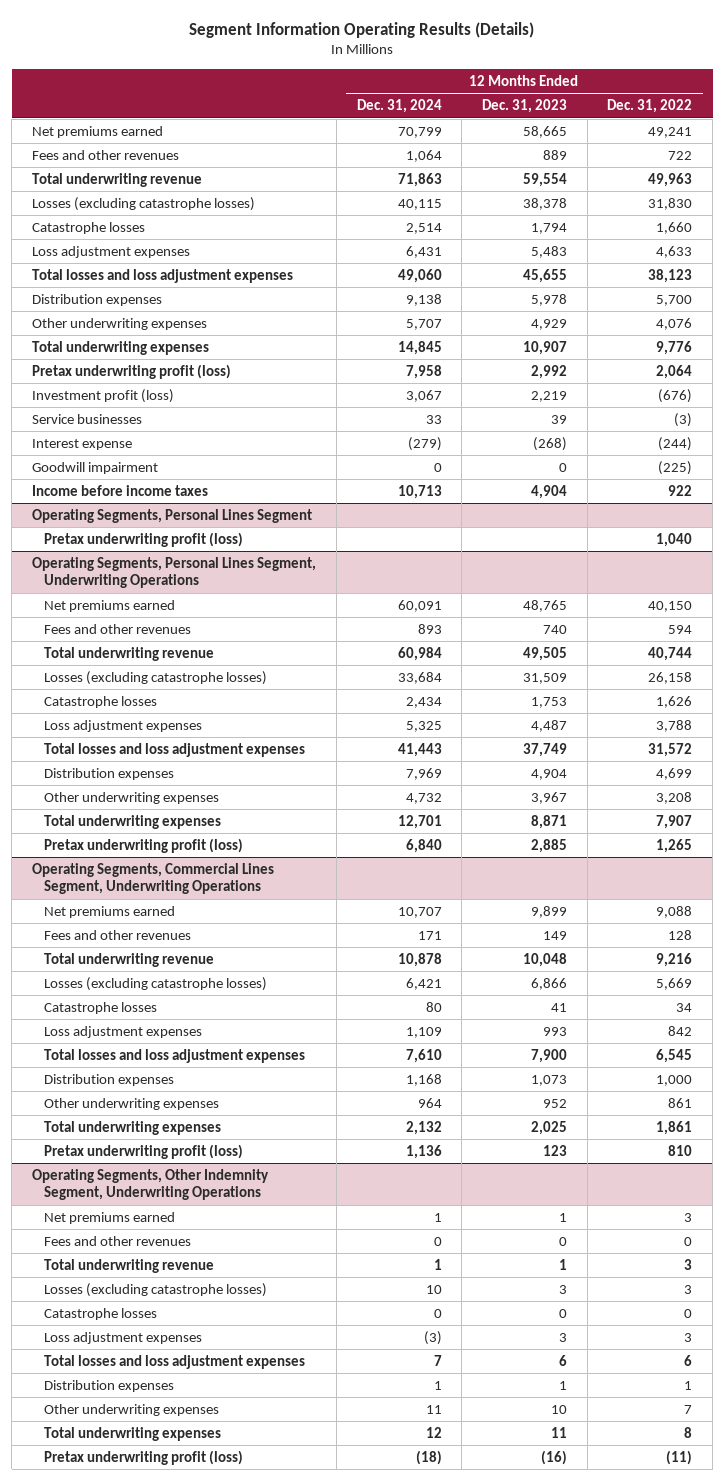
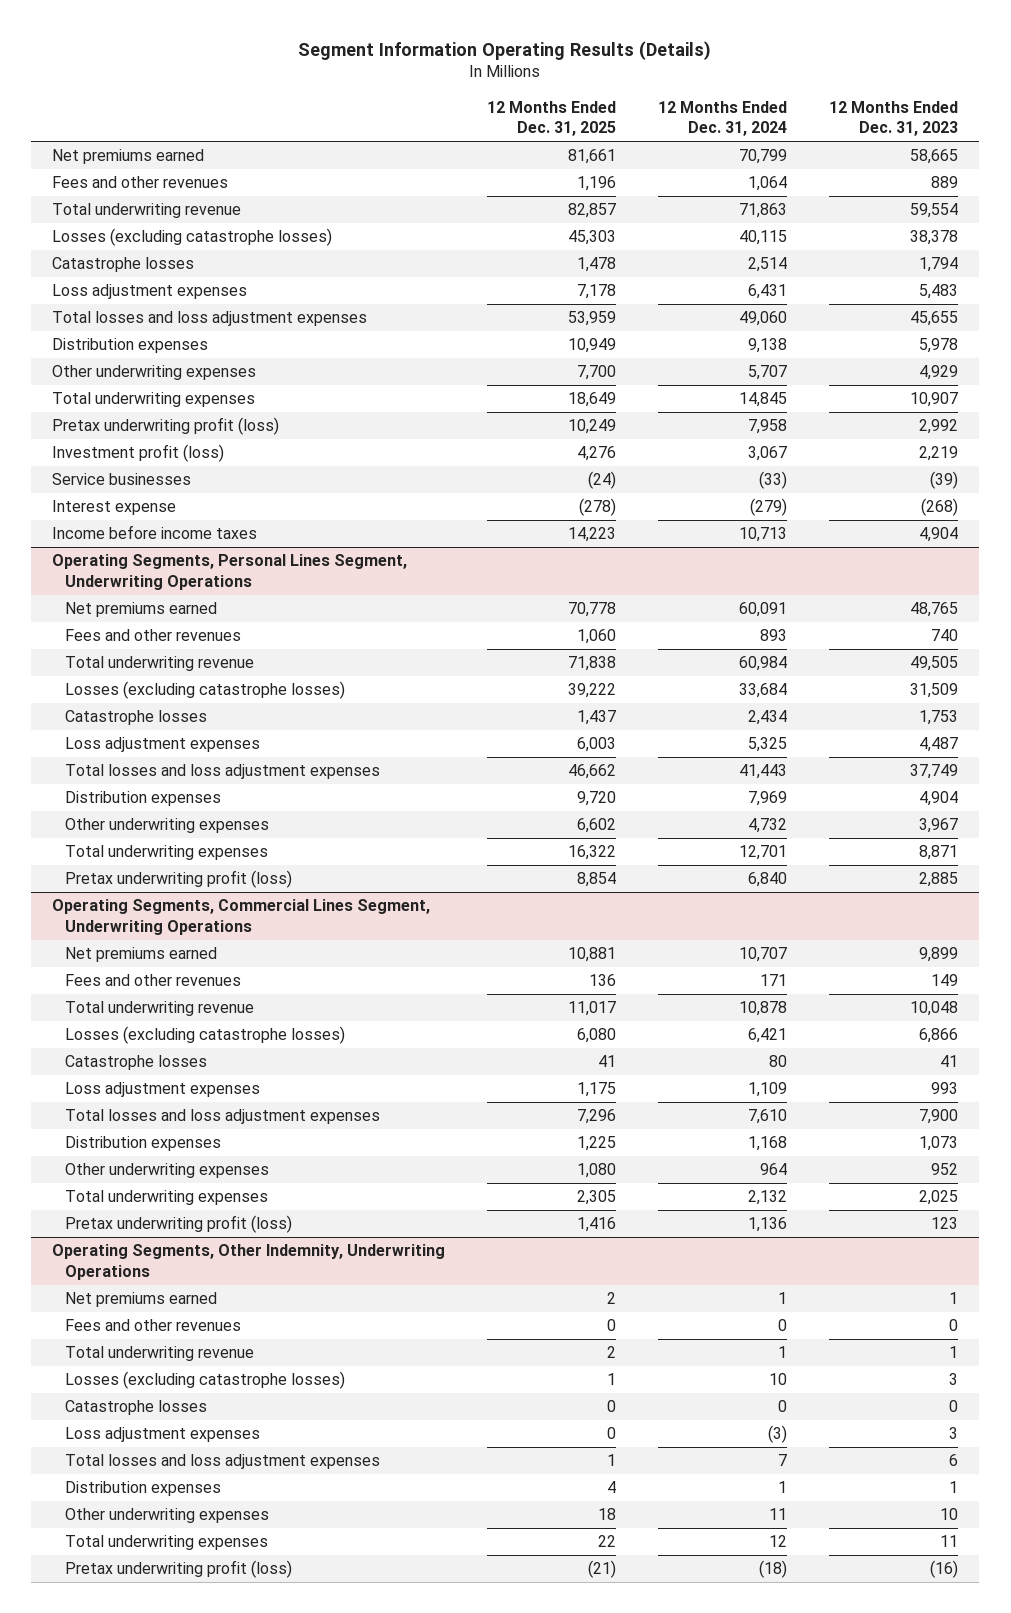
- | 12 Months Ended Dec. 31, 2024 | 12 Months Ended Dec. 31, 2023 | 12 Months Ended Dec. 31, 2022
+ | 12 Months Ended Dec. 31, 2025 | 12 Months Ended Dec. 31, 2024 | 12 Months Ended Dec. 31, 2023
- Service businesses | 33 | 39 | (3)
+ Service businesses | (24) | (33) | (39)
- Goodwill impairment | 0 | 0 | (225)
- Operating Segments, Personal Lines Segment
- Pretax underwriting profit (loss) | | | 1,040
- Operating Segments, Other Indemnity Segment, Underwriting Operations
+ Operating Segments, Other Indemnity, Underwriting Operations

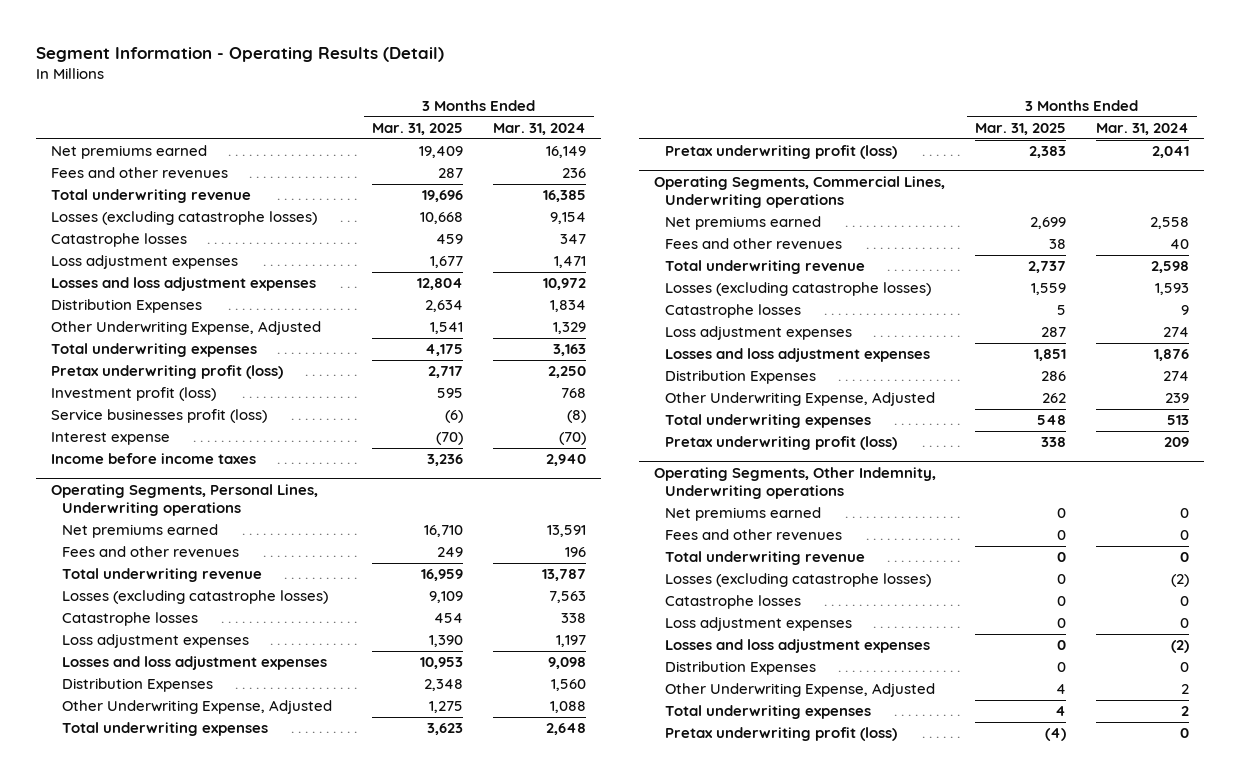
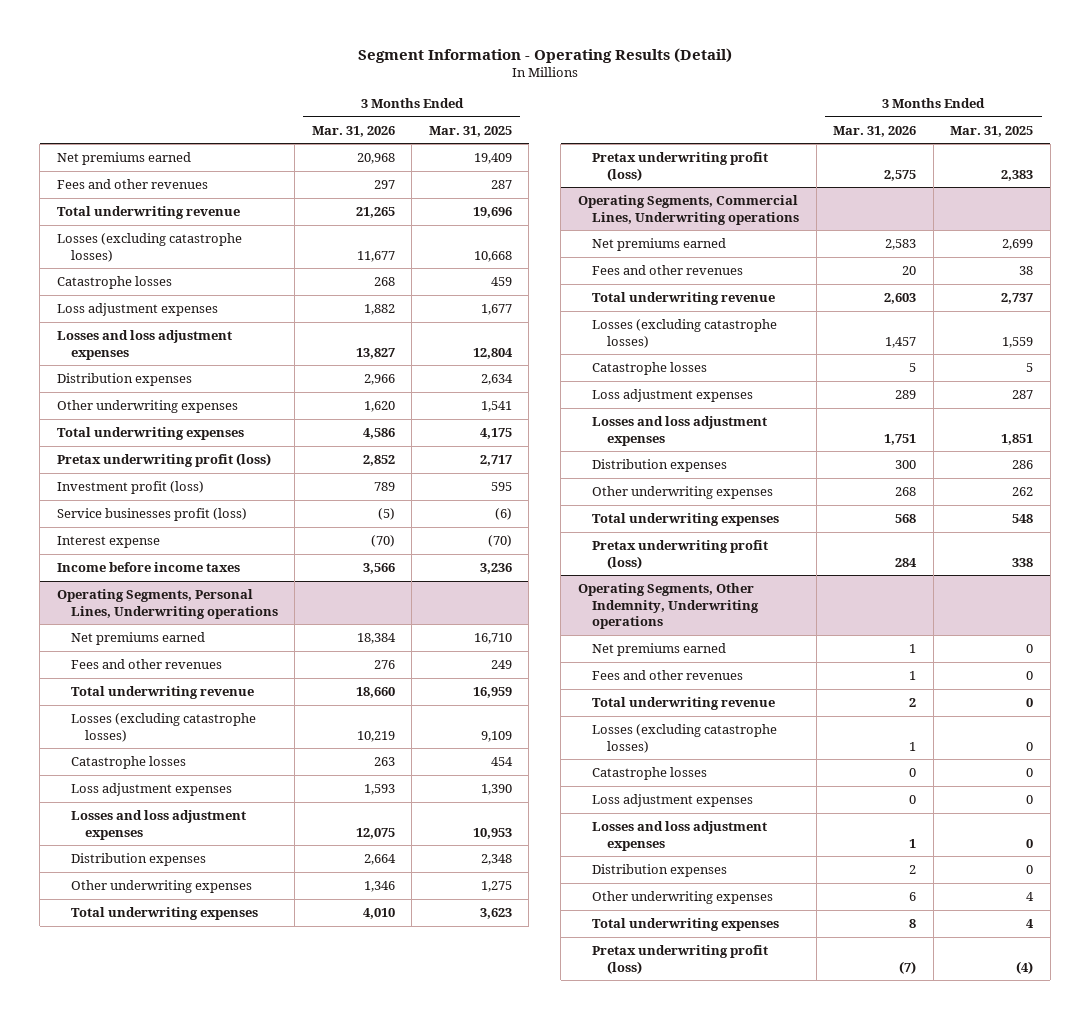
- | 3 Months Ended Mar. 31, 2025 | 3 Months Ended Mar. 31, 2024
+ | 3 Months Ended Mar. 31, 2026 | 3 Months Ended Mar. 31, 2025
- Distribution Expenses | 2,634 | 1,834
- Other Underwriting Expense, Adjusted | 1,541 | 1,329
+ Distribution expenses | 2,966 | 2,634
+ Other underwriting expenses | 1,620 | 1,541
@ Operating Segments, Personal Lines, Underwriting operations
- Distribution Expenses | 2,348 | 1,560
- Other Underwriting Expense, Adjusted | 1,275 | 1,088
+ Distribution expenses | 2,664 | 2,348
+ Other underwriting expenses | 1,346 | 1,275
@ Operating Segments, Commercial Lines, Underwriting operations
- Distribution Expenses | 286 | 274
- Other Underwriting Expense, Adjusted | 262 | 239
+ Distribution expenses | 300 | 286
+ Other underwriting expenses | 268 | 262
@ Operating Segments, Other Indemnity, Underwriting operations
- Distribution Expenses | 0 | 0
- Other Underwriting Expense, Adjusted | 4 | 2
+ Distribution expenses | 2 | 0
+ Other underwriting expenses | 6 | 4

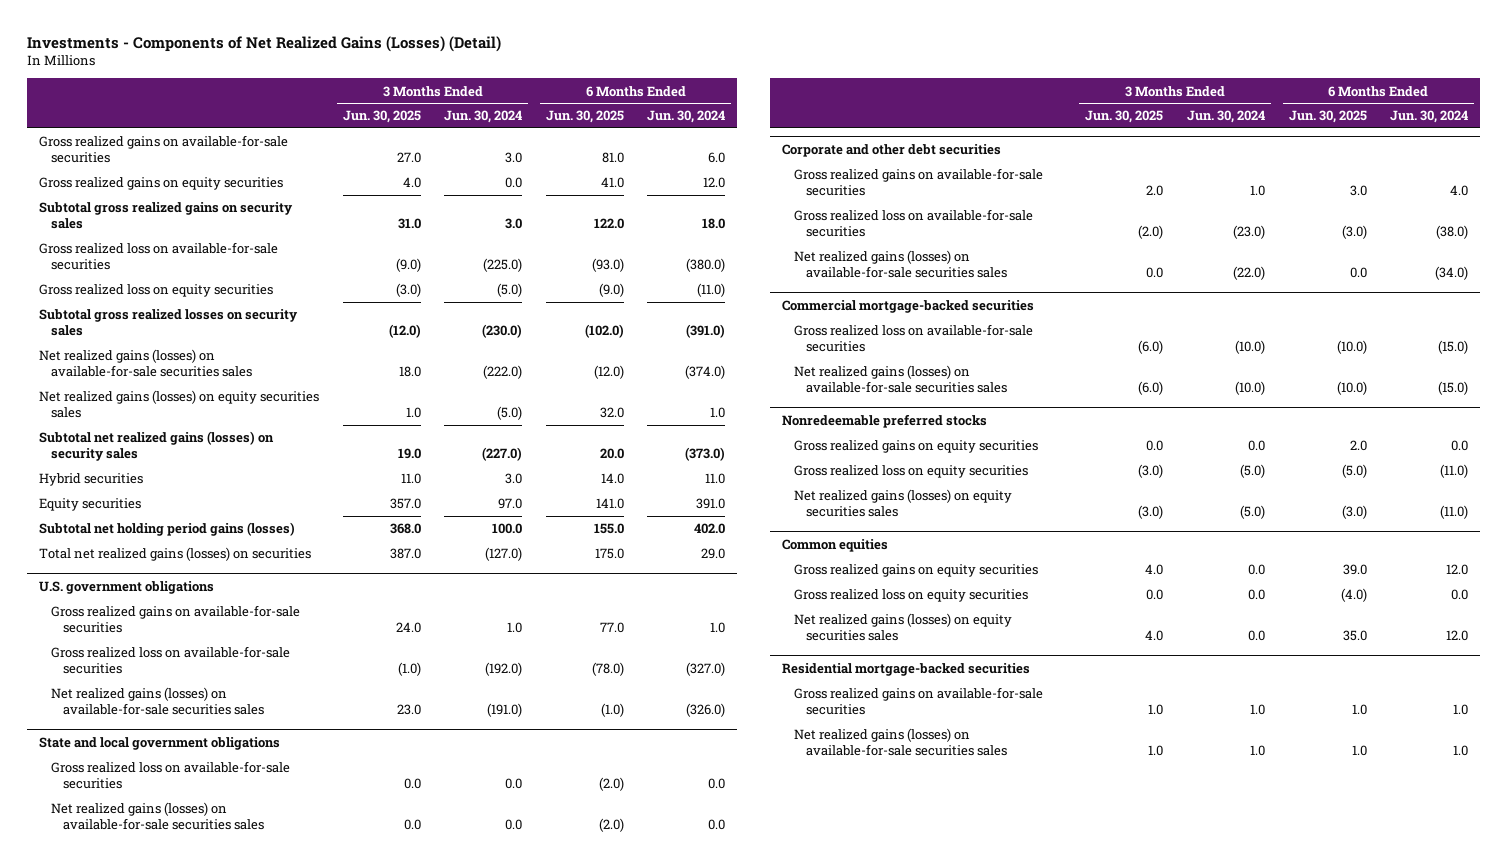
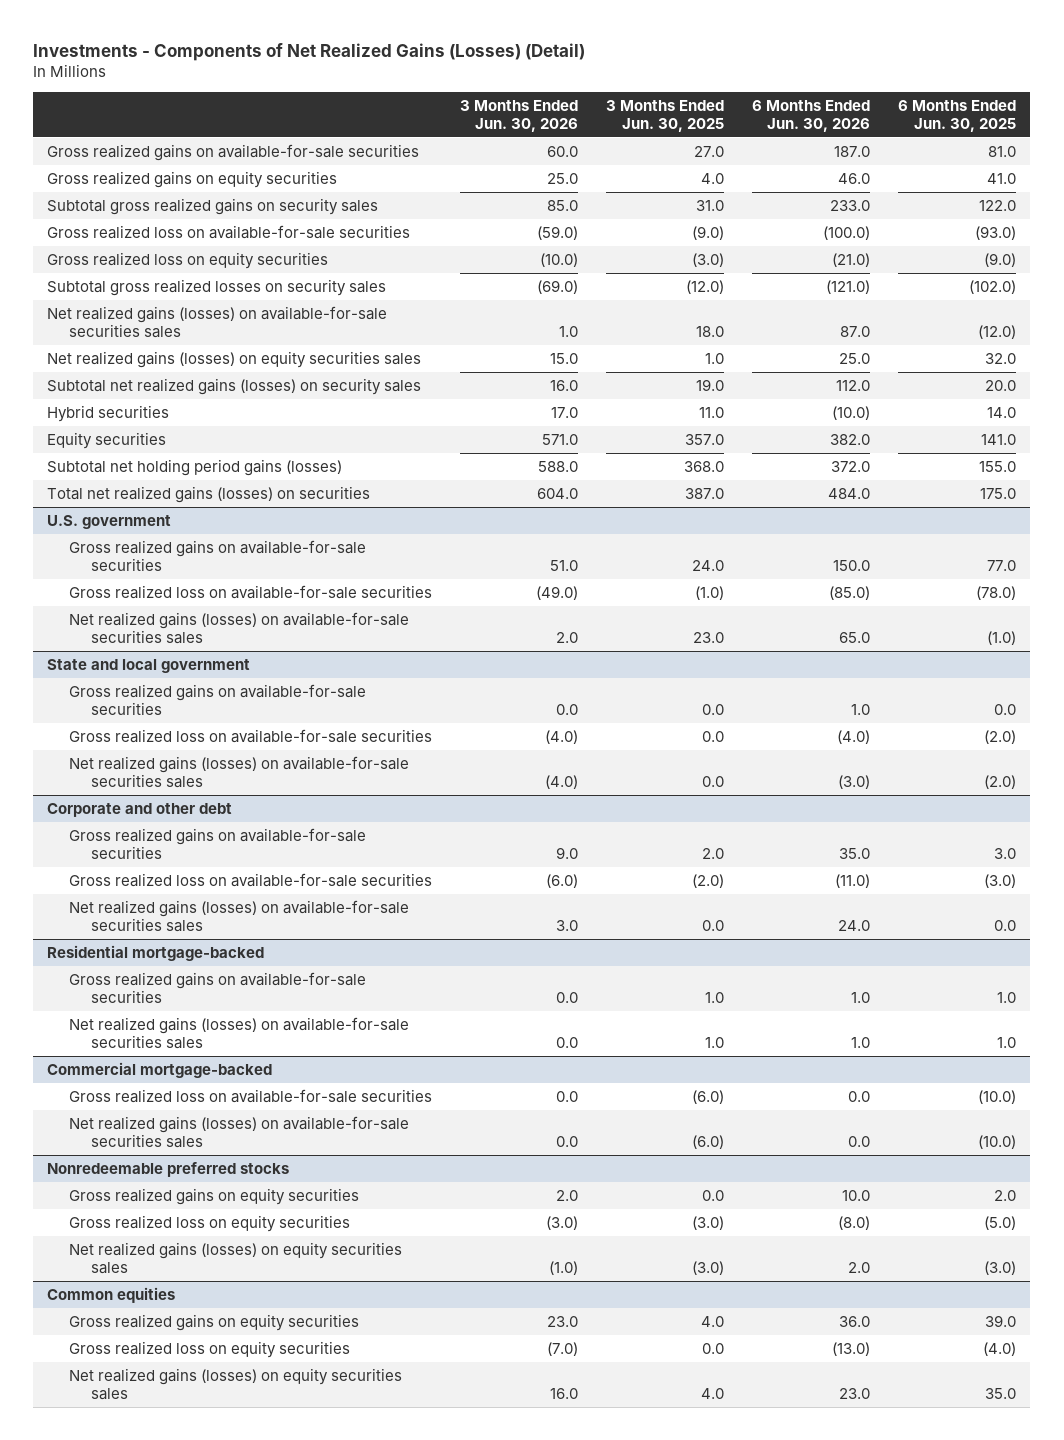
- | 3 Months Ended Jun. 30, 2025 | 3 Months Ended Jun. 30, 2024 | 6 Months Ended Jun. 30, 2025 | 6 Months Ended Jun. 30, 2024
+ | 3 Months Ended Jun. 30, 2026 | 3 Months Ended Jun. 30, 2025 | 6 Months Ended Jun. 30, 2026 | 6 Months Ended Jun. 30, 2025
- U.S. government obligations
+ U.S. government
- State and local government obligations
+ State and local government
+ Gross realized gains on available-for-sale securities | 0.0 | 0.0 | 1.0 | 0.0
- Corporate and other debt securities
+ Corporate and other debt
- Commercial mortgage-backed securities
+ Residential mortgage-backed
+ Gross realized gains on available-for-sale securities | 0.0 | 1.0 | 1.0 | 1.0
+ Net realized gains (losses) on available-for-sale securities sales | 0.0 | 1.0 | 1.0 | 1.0
+ Commercial mortgage-backed
- Residential mortgage-backed securities
- Gross realized gains on available-for-sale securities | 1.0 | 1.0 | 1.0 | 1.0
- Net realized gains (losses) on available-for-sale securities sales | 1.0 | 1.0 | 1.0 | 1.0

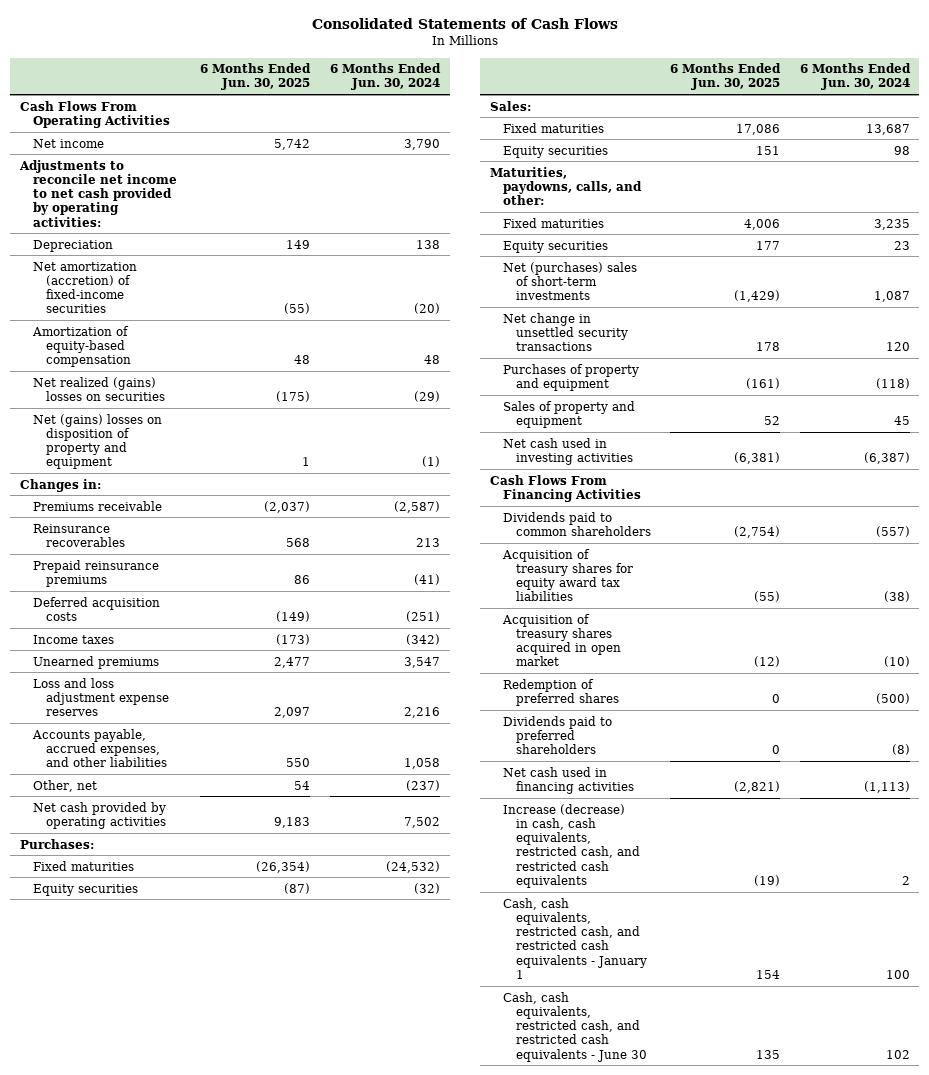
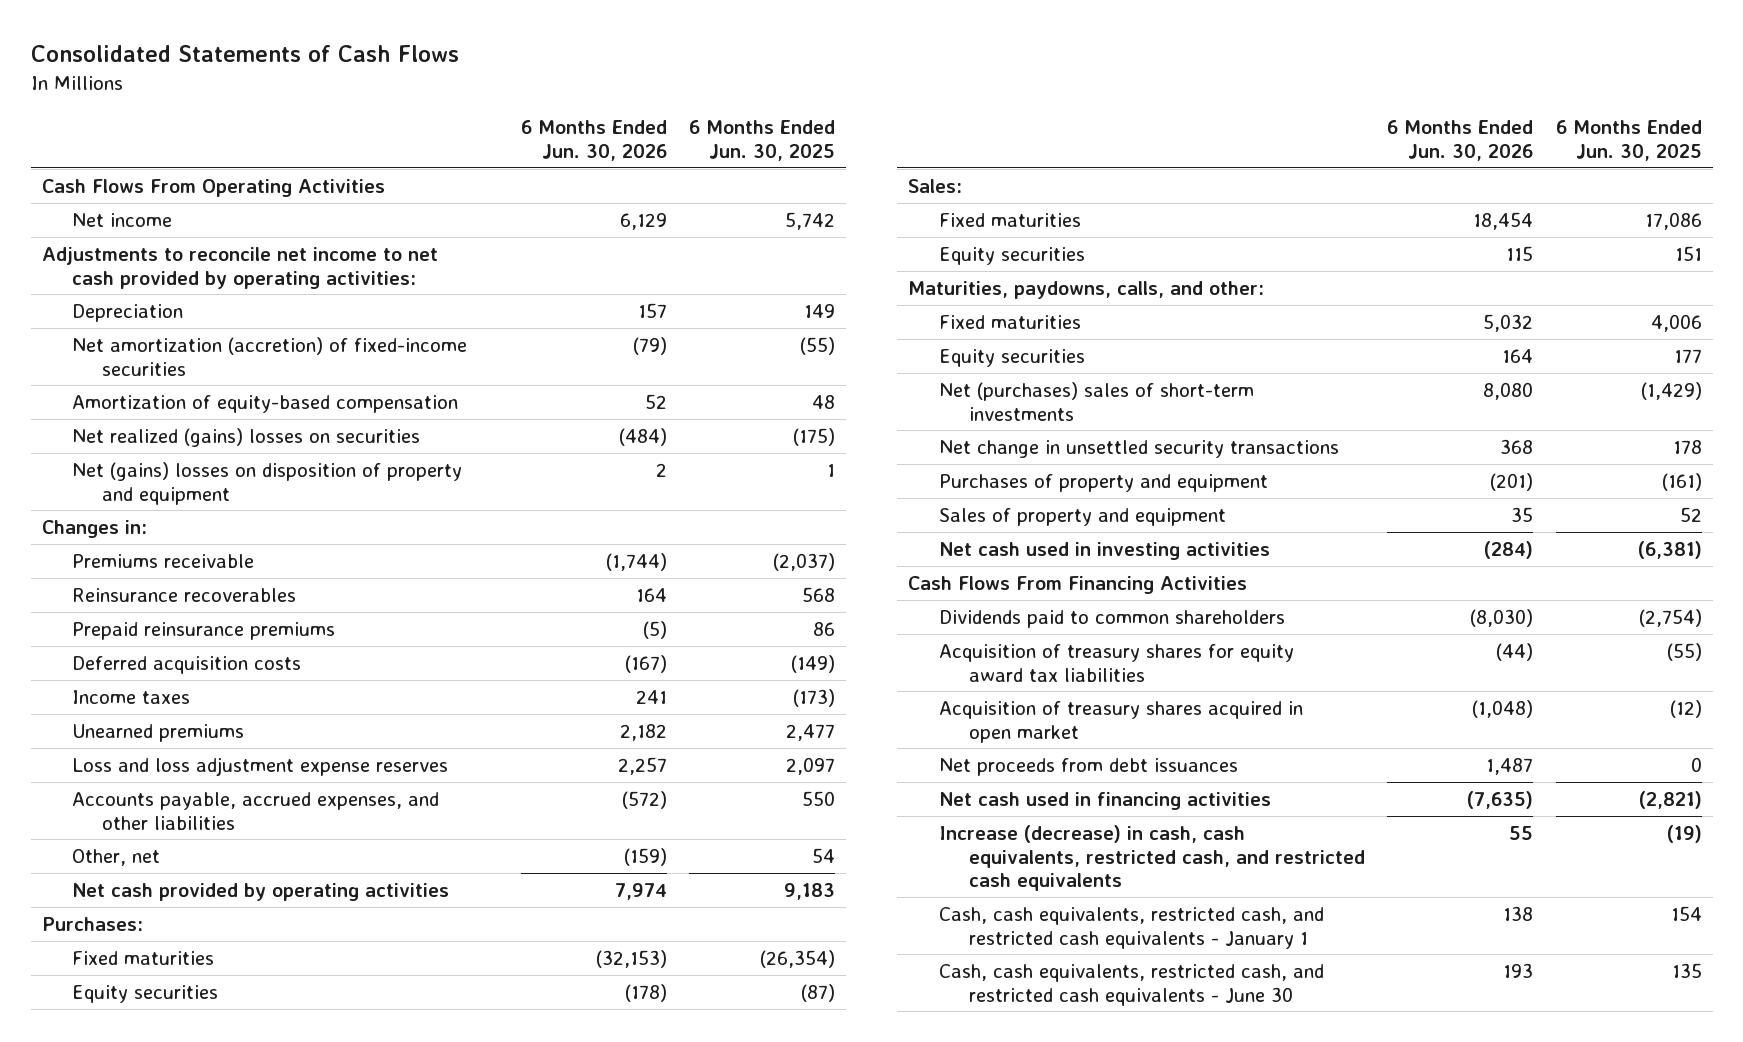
- | 6 Months Ended Jun. 30, 2025 | 6 Months Ended Jun. 30, 2024
+ | 6 Months Ended Jun. 30, 2026 | 6 Months Ended Jun. 30, 2025
- Redemption of preferred shares | 0 | (500)
- Dividends paid to preferred shareholders | 0 | (8)
+ Net proceeds from debt issuances | 1,487 | 0

